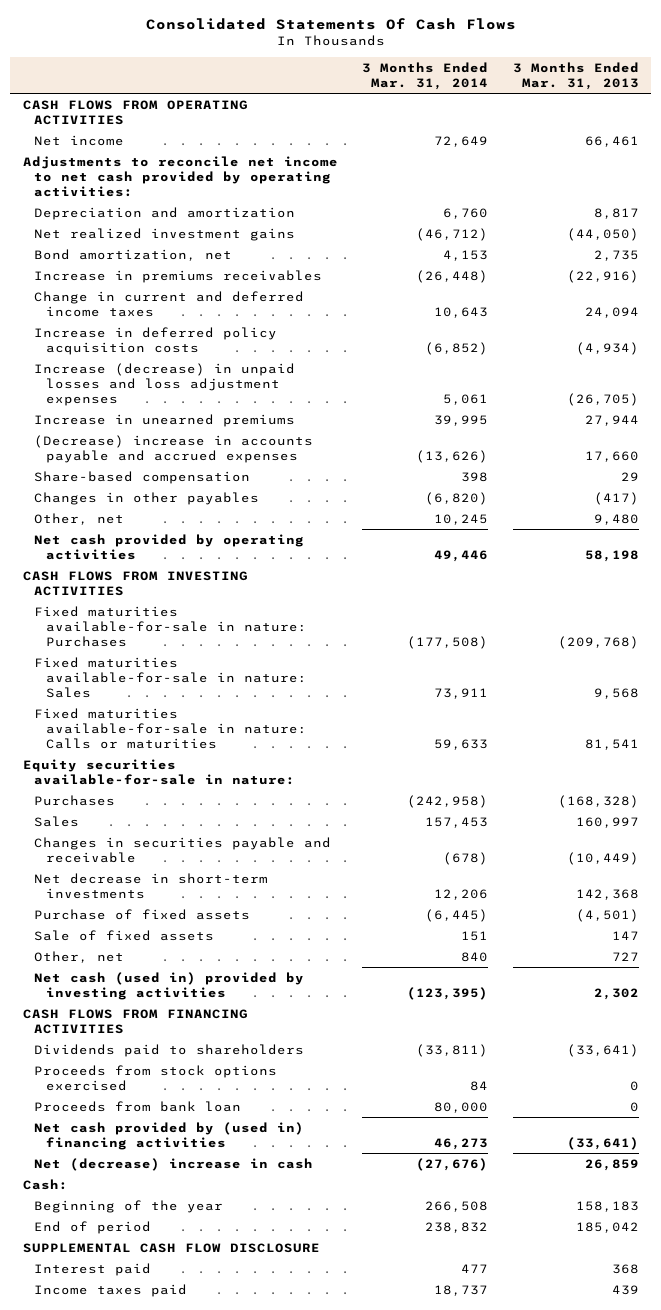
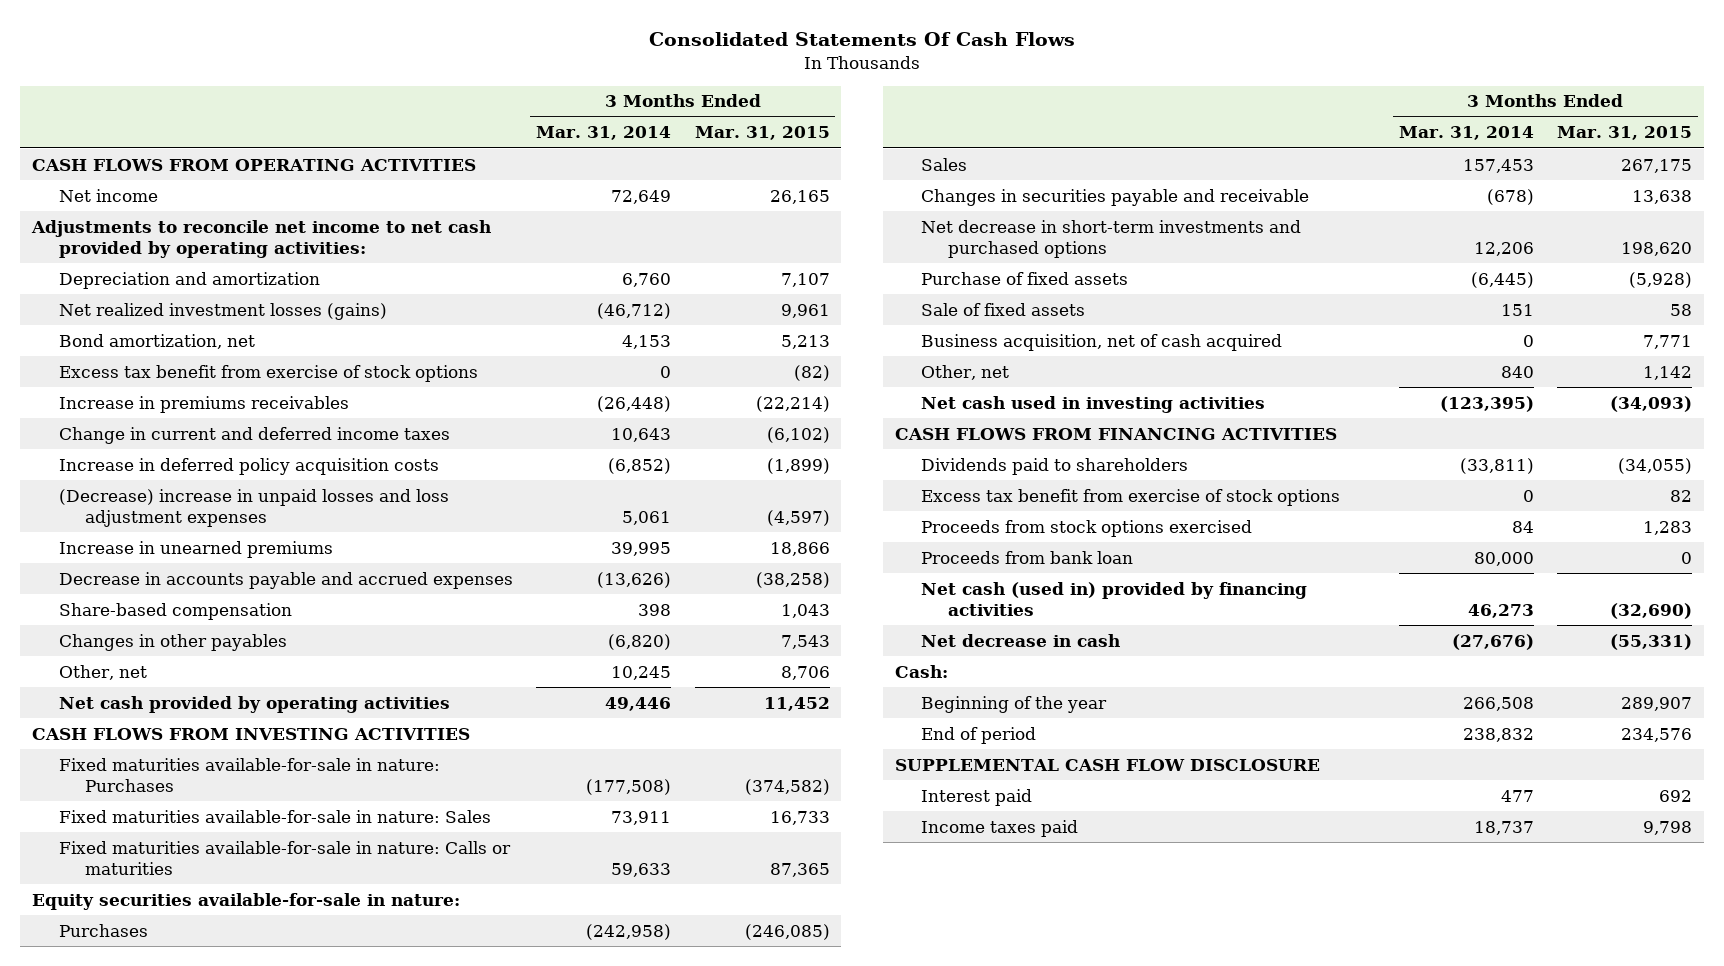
- | 3 Months Ended Mar. 31, 2014 | 3 Months Ended Mar. 31, 2013
+ | 3 Months Ended Mar. 31, 2014 | 3 Months Ended Mar. 31, 2015
- Net realized investment gains | (46,712) | (44,050)
+ Net realized investment losses (gains) | (46,712) | 9,961
+ Excess tax benefit from exercise of stock options | 0 | (82)
- Increase (decrease) in unpaid losses and loss adjustment expenses | 5,061 | (26,705)
+ (Decrease) increase in unpaid losses and loss adjustment expenses | 5,061 | (4,597)
- (Decrease) increase in accounts payable and accrued expenses | (13,626) | 17,660
+ Decrease in accounts payable and accrued expenses | (13,626) | (38,258)
- Net decrease in short-term investments | 12,206 | 142,368
+ Net decrease in short-term investments and purchased options | 12,206 | 198,620
+ Business acquisition, net of cash acquired | 0 | 7,771
- Net cash (used in) provided by investing activities | (123,395) | 2,302
+ Net cash used in investing activities | (123,395) | (34,093)
+ Excess tax benefit from exercise of stock options | 0 | 82
- Net cash provided by (used in) financing activities | 46,273 | (33,641)
- Net (decrease) increase in cash | (27,676) | 26,859
+ Net cash (used in) provided by financing activities | 46,273 | (32,690)
+ Net decrease in cash | (27,676) | (55,331)

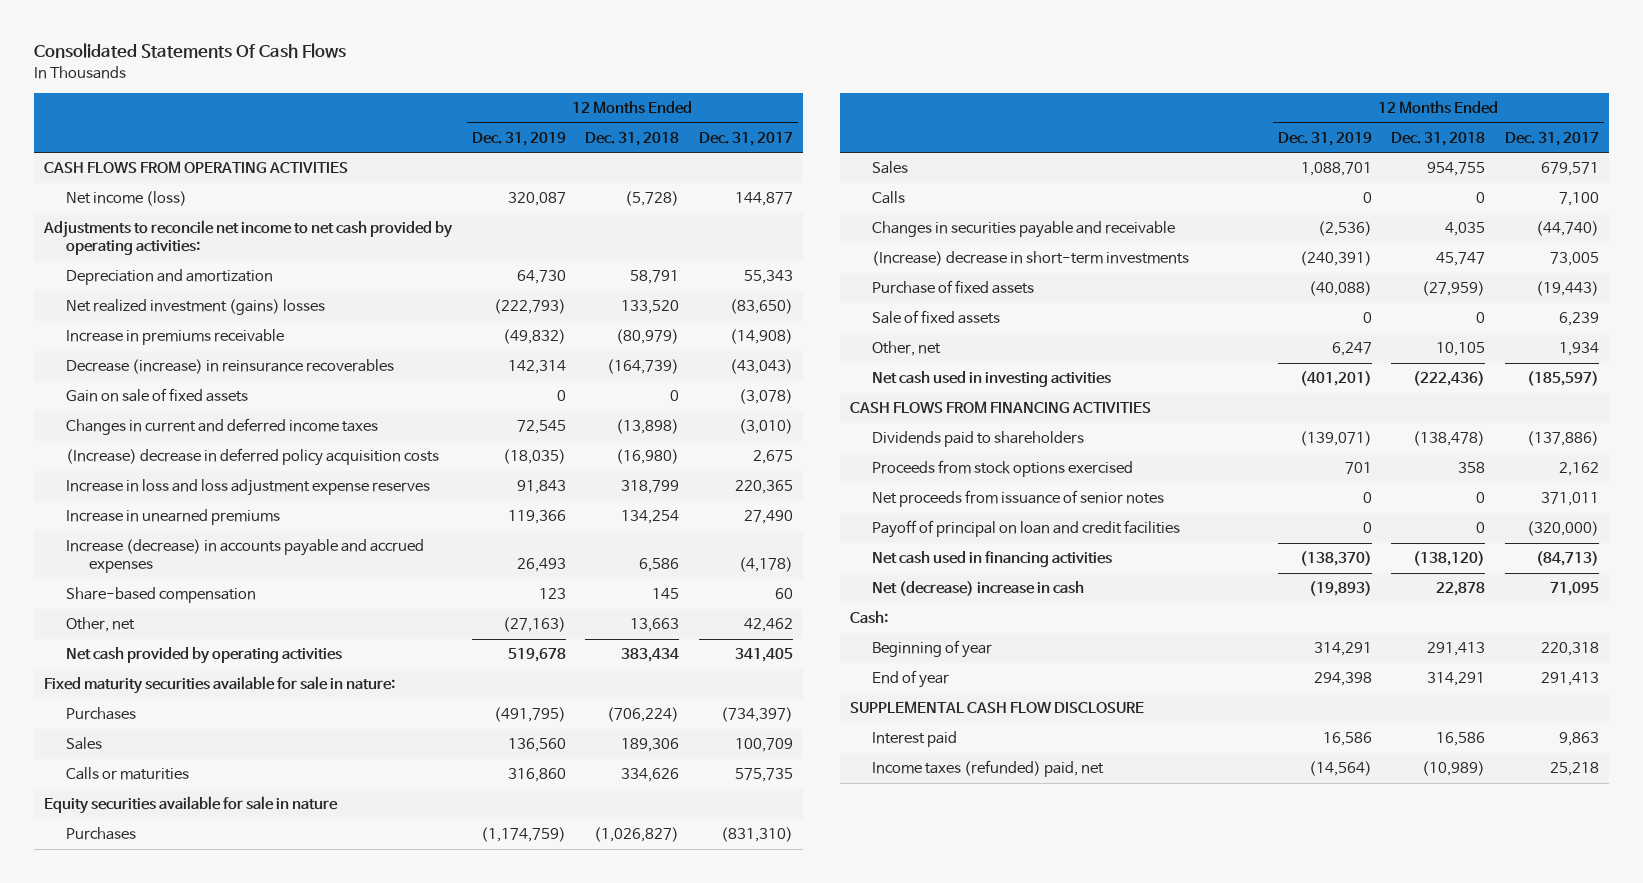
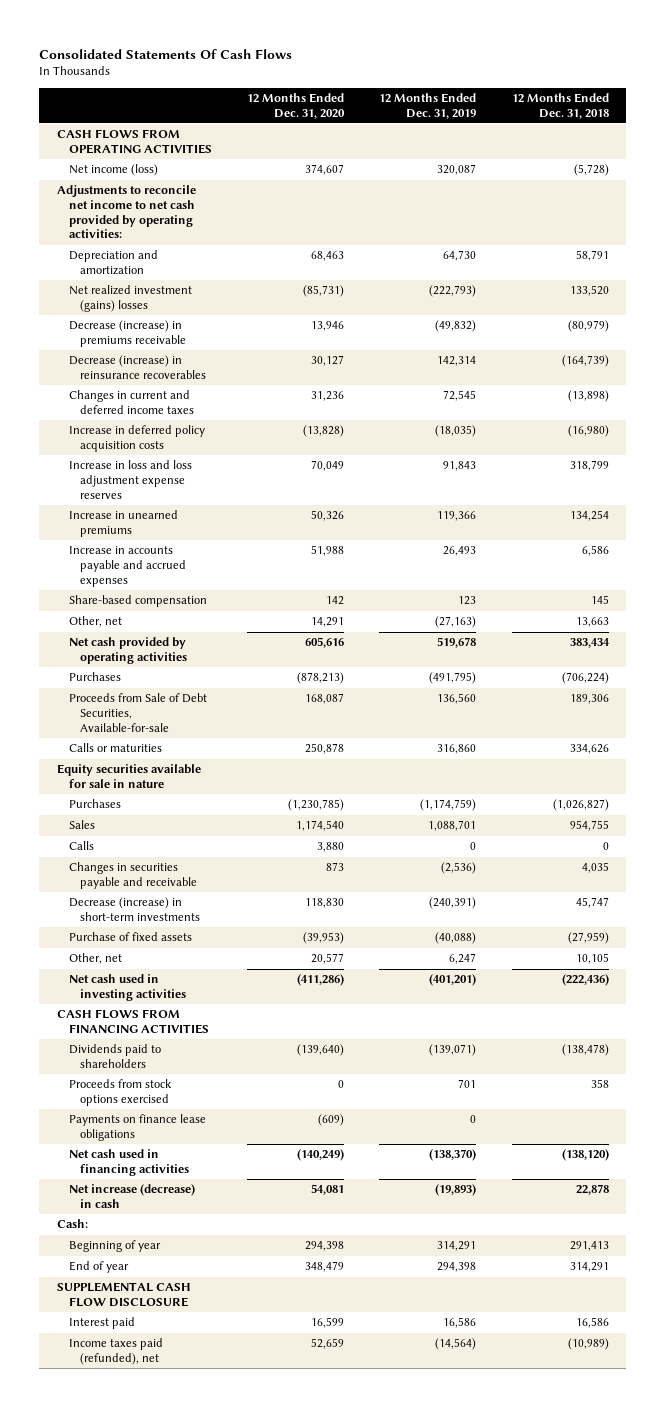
- | 12 Months Ended Dec. 31, 2019 | 12 Months Ended Dec. 31, 2018 | 12 Months Ended Dec. 31, 2017
+ | 12 Months Ended Dec. 31, 2020 | 12 Months Ended Dec. 31, 2019 | 12 Months Ended Dec. 31, 2018
- Increase in premiums receivable | (49,832) | (80,979) | (14,908)
+ Decrease (increase) in premiums receivable | 13,946 | (49,832) | (80,979)
- Gain on sale of fixed assets | 0 | 0 | (3,078)
- (Increase) decrease in deferred policy acquisition costs | (18,035) | (16,980) | 2,675
+ Increase in deferred policy acquisition costs | (13,828) | (18,035) | (16,980)
- Increase (decrease) in accounts payable and accrued expenses | 26,493 | 6,586 | (4,178)
+ Increase in accounts payable and accrued expenses | 51,988 | 26,493 | 6,586
- Fixed maturity securities available for sale in nature:
- Sales | 136,560 | 189,306 | 100,709
+ Proceeds from Sale of Debt Securities, Available-for-sale | 168,087 | 136,560 | 189,306
- (Increase) decrease in short-term investments | (240,391) | 45,747 | 73,005
+ Decrease (increase) in short-term investments | 118,830 | (240,391) | 45,747
- Sale of fixed assets | 0 | 0 | 6,239
- Net proceeds from issuance of senior notes | 0 | 0 | 371,011
- Payoff of principal on loan and credit facilities | 0 | 0 | (320,000)
+ Payments on finance lease obligations | (609) | 0 |
- Net (decrease) increase in cash | (19,893) | 22,878 | 71,095
+ Net increase (decrease) in cash | 54,081 | (19,893) | 22,878
- Income taxes (refunded) paid, net | (14,564) | (10,989) | 25,218
+ Income taxes paid (refunded), net | 52,659 | (14,564) | (10,989)

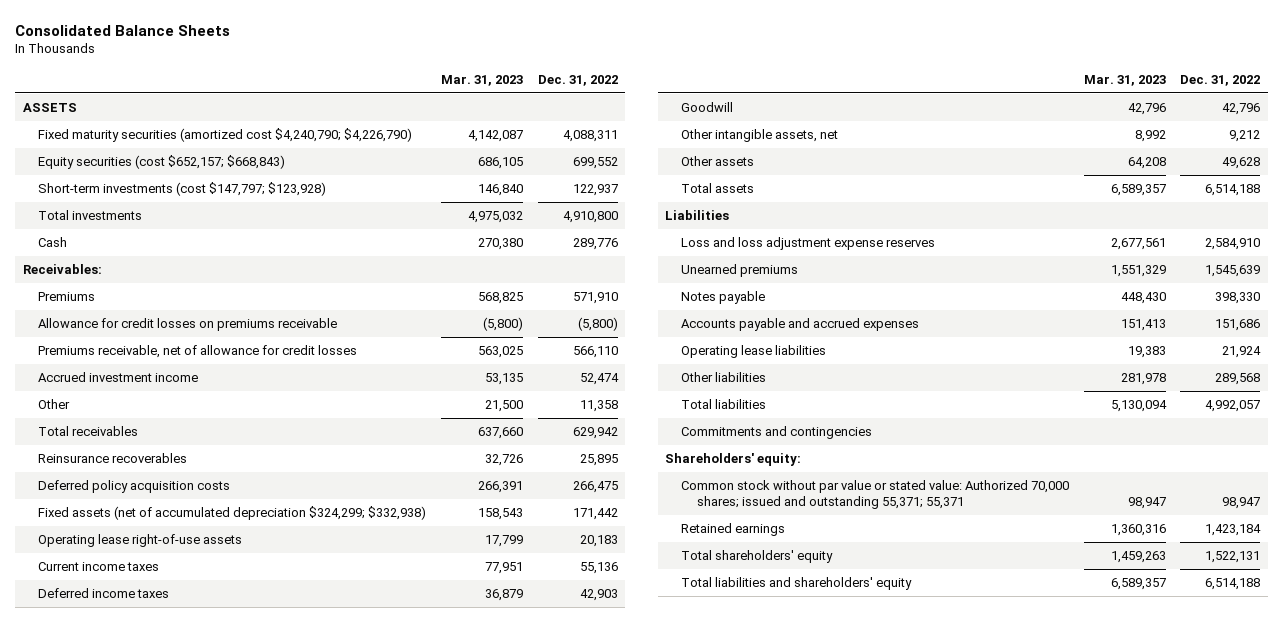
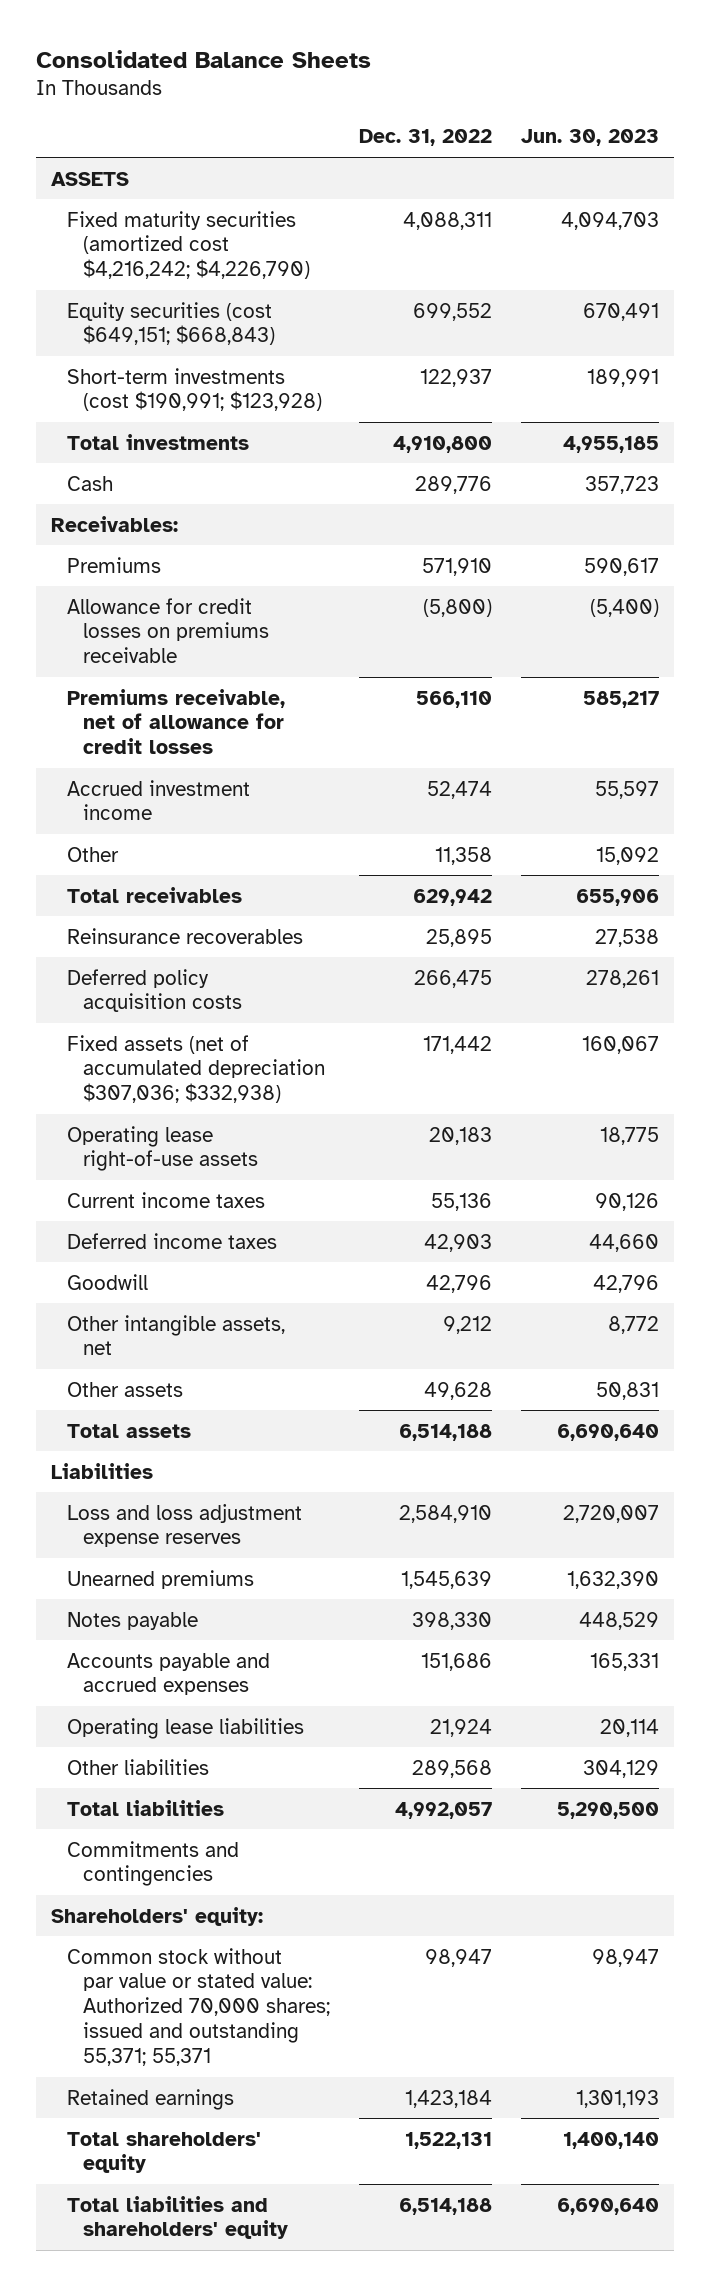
- | Mar. 31, 2023 | Dec. 31, 2022
+ | Dec. 31, 2022 | Jun. 30, 2023
- Fixed maturity securities (amortized cost $4,240,790; $4,226,790) | 4,142,087 | 4,088,311
- Equity securities (cost $652,157; $668,843) | 686,105 | 699,552
- Short-term investments (cost $147,797; $123,928) | 146,840 | 122,937
+ Fixed maturity securities (amortized cost $4,216,242; $4,226,790) | 4,088,311 | 4,094,703
+ Equity securities (cost $649,151; $668,843) | 699,552 | 670,491
+ Short-term investments (cost $190,991; $123,928) | 122,937 | 189,991
- Fixed assets (net of accumulated depreciation $324,299; $332,938) | 158,543 | 171,442
+ Fixed assets (net of accumulated depreciation $307,036; $332,938) | 171,442 | 160,067

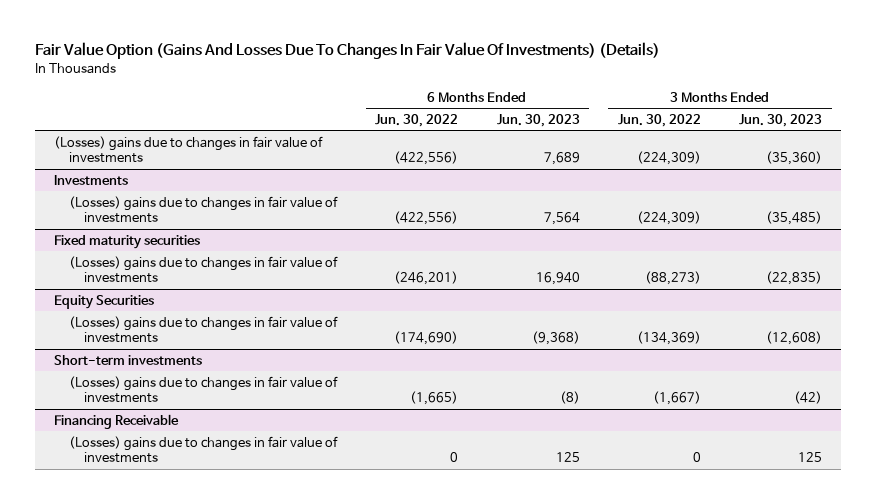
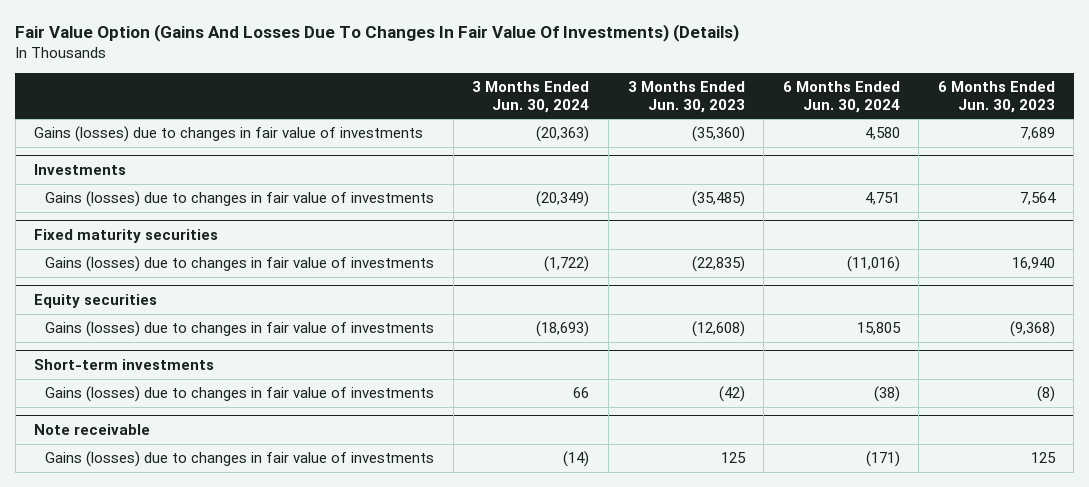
- | 6 Months Ended Jun. 30, 2022 | 6 Months Ended Jun. 30, 2023 | 3 Months Ended Jun. 30, 2022 | 3 Months Ended Jun. 30, 2023
+ | 3 Months Ended Jun. 30, 2024 | 3 Months Ended Jun. 30, 2023 | 6 Months Ended Jun. 30, 2024 | 6 Months Ended Jun. 30, 2023
- (Losses) gains due to changes in fair value of investments | (422,556) | 7,689 | (224,309) | (35,360)
+ Gains (losses) due to changes in fair value of investments | (20,363) | (35,360) | 4,580 | 7,689
@ Investments
- (Losses) gains due to changes in fair value of investments | (422,556) | 7,564 | (224,309) | (35,485)
+ Gains (losses) due to changes in fair value of investments | (20,349) | (35,485) | 4,751 | 7,564
@ Fixed maturity securities
- (Losses) gains due to changes in fair value of investments | (246,201) | 16,940 | (88,273) | (22,835)
- Equity Securities
- (Losses) gains due to changes in fair value of investments | (174,690) | (9,368) | (134,369) | (12,608)
@ Fixed maturity securities
+ Gains (losses) due to changes in fair value of investments | (1,722) | (22,835) | (11,016) | 16,940
+ Equity securities
+ Gains (losses) due to changes in fair value of investments | (18,693) | (12,608) | 15,805 | (9,368)
@ Short-term investments
- (Losses) gains due to changes in fair value of investments | (1,665) | (8) | (1,667) | (42)
- Financing Receivable
- (Losses) gains due to changes in fair value of investments | 0 | 125 | 0 | 125
@ Short-term investments
+ Gains (losses) due to changes in fair value of investments | 66 | (42) | (38) | (8)
+ Note receivable
+ Gains (losses) due to changes in fair value of investments | (14) | 125 | (171) | 125

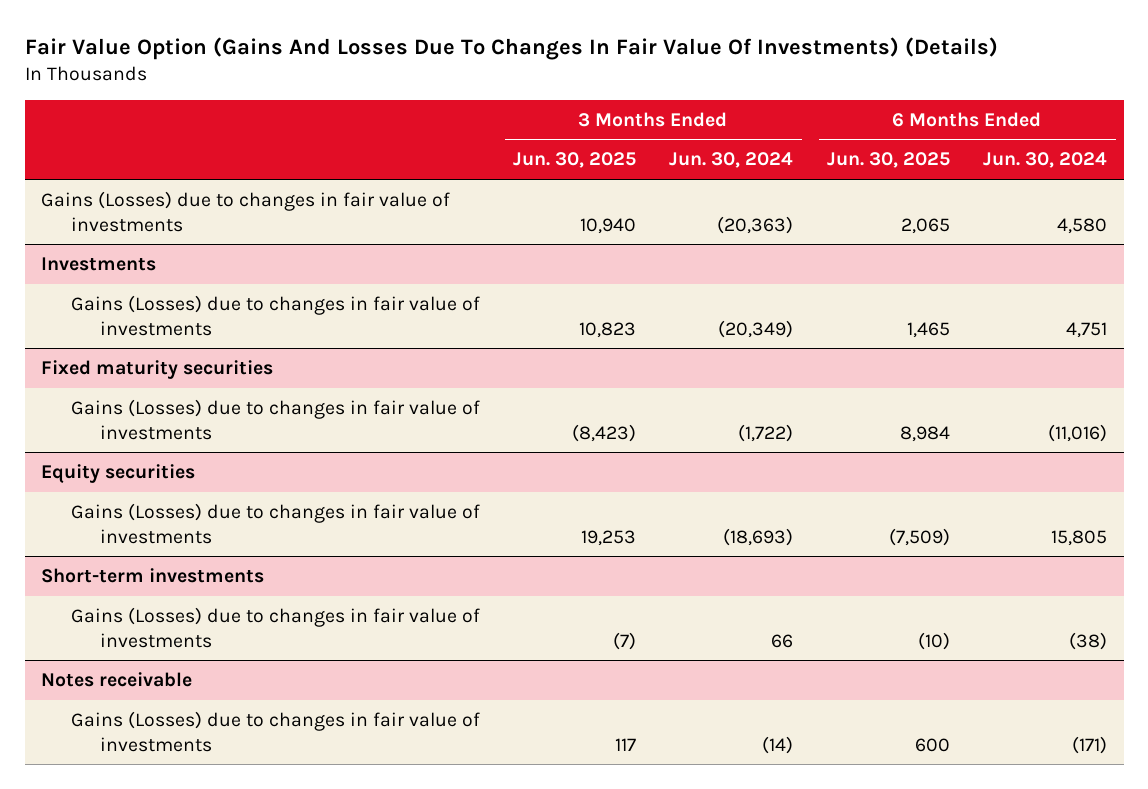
- | 3 Months Ended Jun. 30, 2024 | 3 Months Ended Jun. 30, 2023 | 6 Months Ended Jun. 30, 2024 | 6 Months Ended Jun. 30, 2023
+ | 3 Months Ended Jun. 30, 2025 | 3 Months Ended Jun. 30, 2024 | 6 Months Ended Jun. 30, 2025 | 6 Months Ended Jun. 30, 2024
- Gains (losses) due to changes in fair value of investments | (20,363) | (35,360) | 4,580 | 7,689
+ Gains (Losses) due to changes in fair value of investments | 10,940 | (20,363) | 2,065 | 4,580
@ Investments
- Gains (losses) due to changes in fair value of investments | (20,349) | (35,485) | 4,751 | 7,564
+ Gains (Losses) due to changes in fair value of investments | 10,823 | (20,349) | 1,465 | 4,751
@ Fixed maturity securities
- Gains (losses) due to changes in fair value of investments | (1,722) | (22,835) | (11,016) | 16,940
+ Gains (Losses) due to changes in fair value of investments | (8,423) | (1,722) | 8,984 | (11,016)
@ Equity securities
- Gains (losses) due to changes in fair value of investments | (18,693) | (12,608) | 15,805 | (9,368)
+ Gains (Losses) due to changes in fair value of investments | 19,253 | (18,693) | (7,509) | 15,805
@ Short-term investments
- Gains (losses) due to changes in fair value of investments | 66 | (42) | (38) | (8)
- Note receivable
- Gains (losses) due to changes in fair value of investments | (14) | 125 | (171) | 125
@ Short-term investments
+ Gains (Losses) due to changes in fair value of investments | (7) | 66 | (10) | (38)
+ Notes receivable
+ Gains (Losses) due to changes in fair value of investments | 117 | (14) | 600 | (171)

